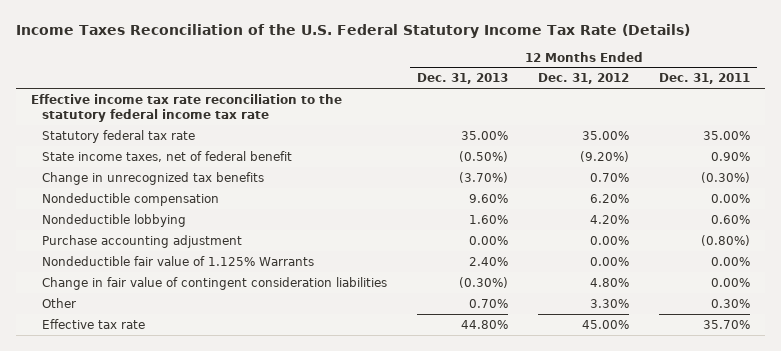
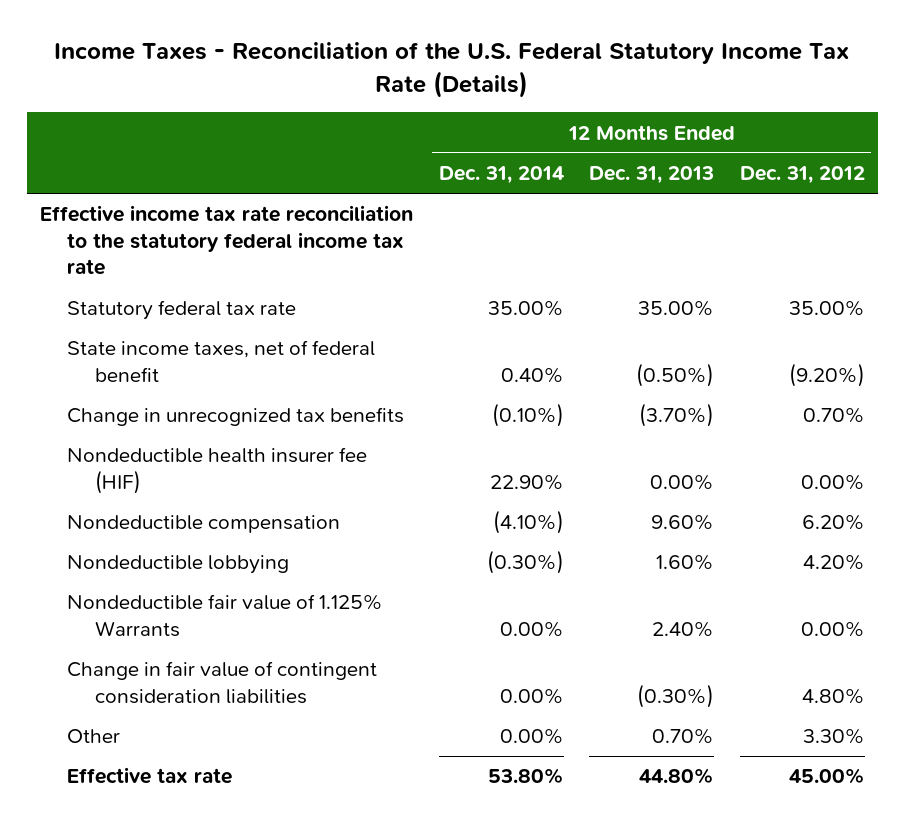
- Income Taxes Reconciliation of the U.S. Federal Statutory Income Tax Rate (Details)
+ Income Taxes - Reconciliation of the U.S. Federal Statutory Income Tax Rate (Details)
- | 12 Months Ended Dec. 31, 2013 | 12 Months Ended Dec. 31, 2012 | 12 Months Ended Dec. 31, 2011
+ | 12 Months Ended Dec. 31, 2014 | 12 Months Ended Dec. 31, 2013 | 12 Months Ended Dec. 31, 2012
+ Nondeductible health insurer fee (HIF) | 22.90% | 0.00% | 0.00%
- Purchase accounting adjustment | 0.00% | 0.00% | (0.80%)

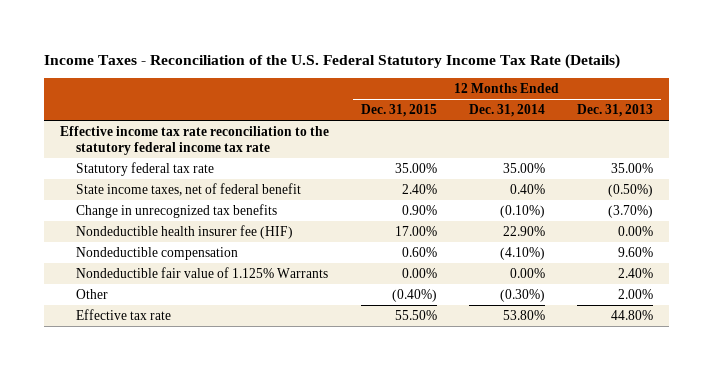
- | 12 Months Ended Dec. 31, 2014 | 12 Months Ended Dec. 31, 2013 | 12 Months Ended Dec. 31, 2012
+ | 12 Months Ended Dec. 31, 2015 | 12 Months Ended Dec. 31, 2014 | 12 Months Ended Dec. 31, 2013
- Nondeductible lobbying | (0.30%) | 1.60% | 4.20%
- Change in fair value of contingent consideration liabilities | 0.00% | (0.30%) | 4.80%
- Other | 0.00% | 0.70% | 3.30%
+ Other | (0.40%) | (0.30%) | 2.00%

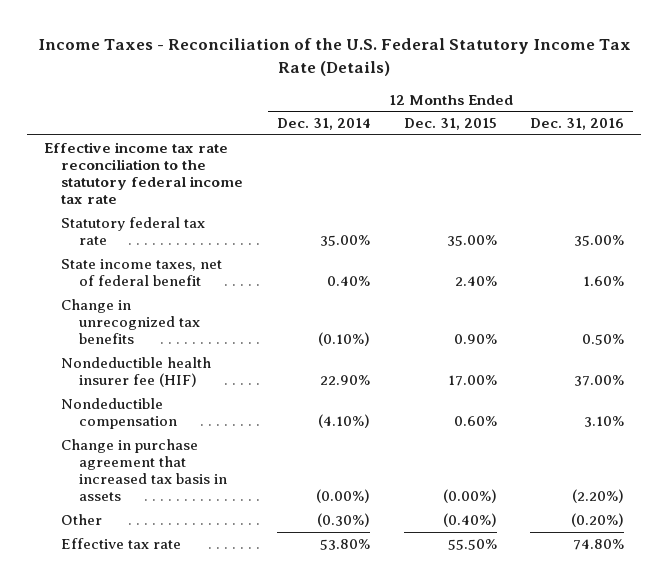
- | 12 Months Ended Dec. 31, 2015 | 12 Months Ended Dec. 31, 2014 | 12 Months Ended Dec. 31, 2013
+ | 12 Months Ended Dec. 31, 2014 | 12 Months Ended Dec. 31, 2015 | 12 Months Ended Dec. 31, 2016
- Nondeductible fair value of 1.125% Warrants | 0.00% | 0.00% | 2.40%
+ Change in purchase agreement that increased tax basis in assets | (0.00%) | (0.00%) | (2.20%)

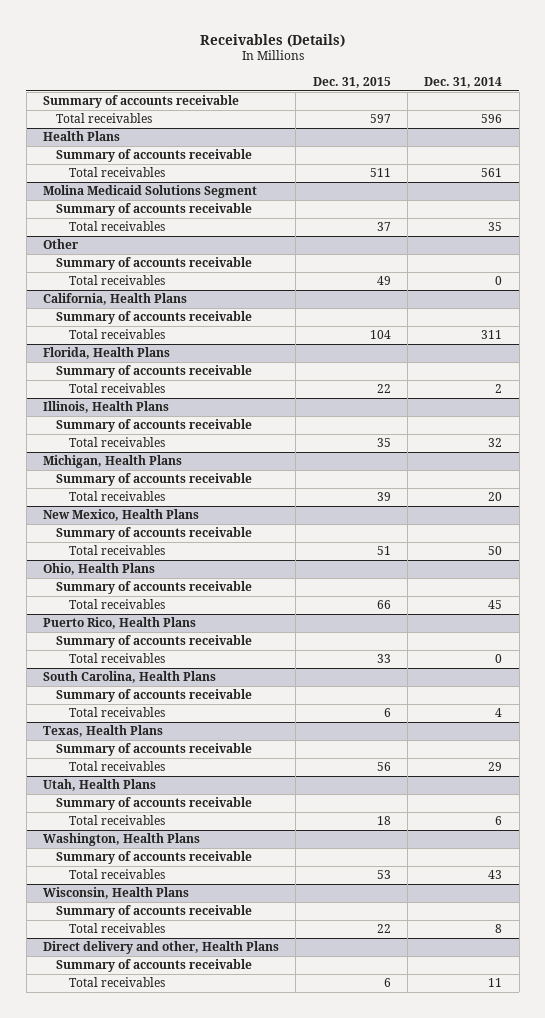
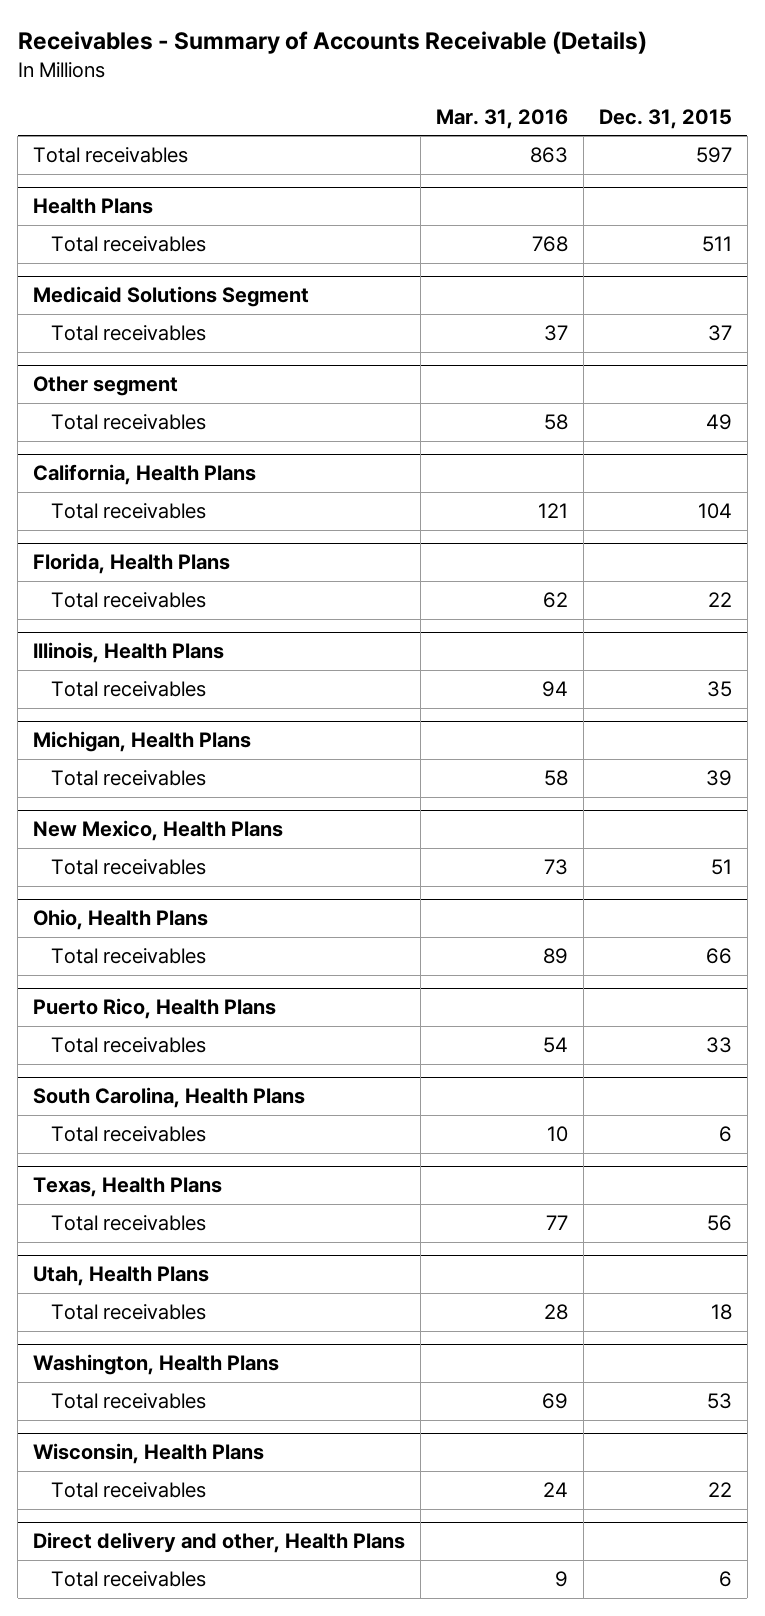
- Receivables (Details)
+ Receivables - Summary of Accounts Receivable (Details)
- | Dec. 31, 2015 | Dec. 31, 2014
+ | Mar. 31, 2016 | Dec. 31, 2015
- Summary of accounts receivable
@ Health Plans
- Summary of accounts receivable
- Molina Medicaid Solutions Segment
- Summary of accounts receivable
+ Medicaid Solutions Segment
- Other
- Summary of accounts receivable
+ Other segment
@ California, Health Plans
- Summary of accounts receivable
@ Florida, Health Plans
- Summary of accounts receivable
@ Illinois, Health Plans
- Summary of accounts receivable
@ Michigan, Health Plans
- Summary of accounts receivable
@ New Mexico, Health Plans
- Summary of accounts receivable
@ Ohio, Health Plans
- Summary of accounts receivable
@ Puerto Rico, Health Plans
- Summary of accounts receivable
@ South Carolina, Health Plans
- Summary of accounts receivable
@ Texas, Health Plans
- Summary of accounts receivable
@ Utah, Health Plans
- Summary of accounts receivable
@ Washington, Health Plans
- Summary of accounts receivable
@ Wisconsin, Health Plans
- Summary of accounts receivable
@ Direct delivery and other, Health Plans
- Summary of accounts receivable

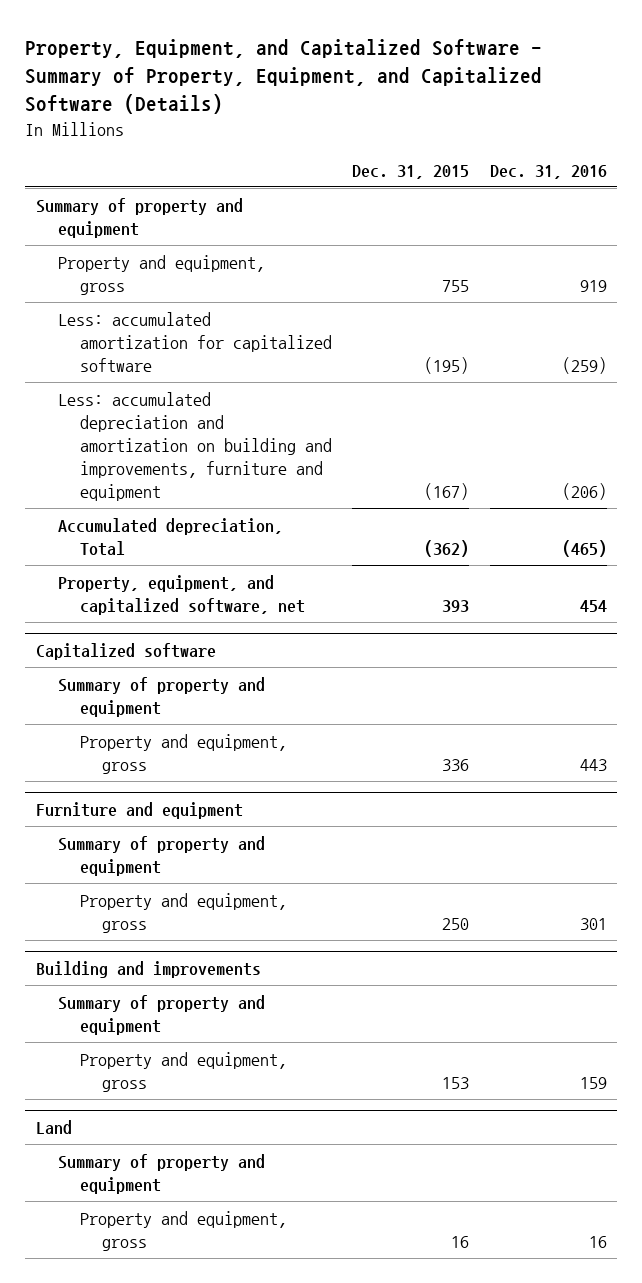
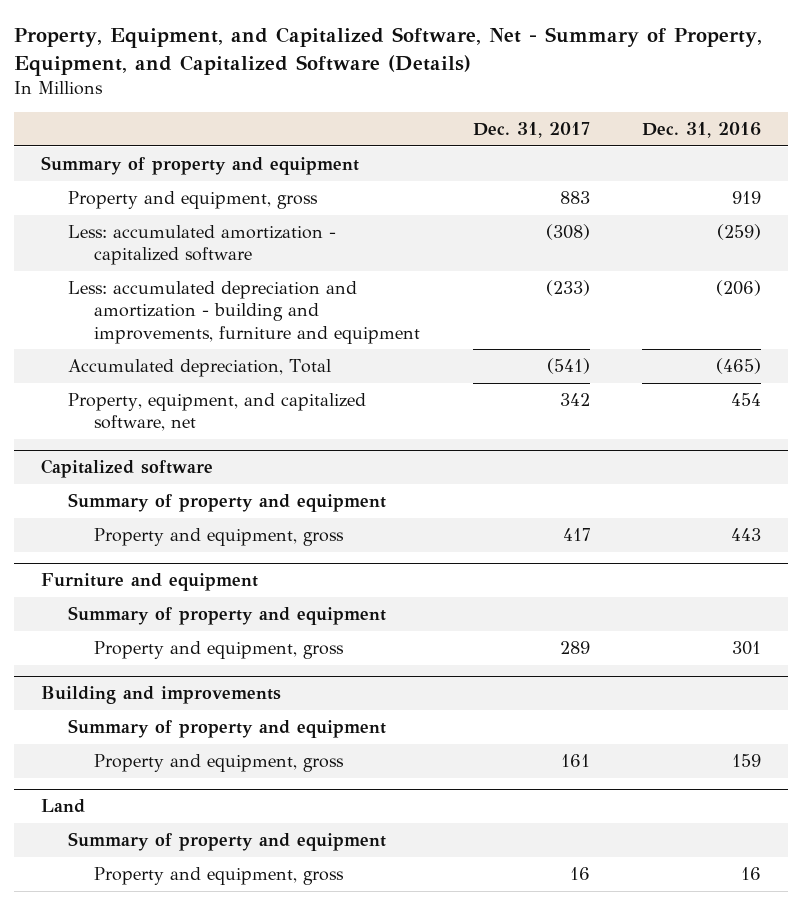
- Property, Equipment, and Capitalized Software - Summary of Property, Equipment, and Capitalized Software (Details)
+ Property, Equipment, and Capitalized Software, Net - Summary of Property, Equipment, and Capitalized Software (Details)
- | Dec. 31, 2015 | Dec. 31, 2016
+ | Dec. 31, 2017 | Dec. 31, 2016
- Less: accumulated amortization for capitalized software | (195) | (259)
- Less: accumulated depreciation and amortization on building and improvements, furniture and equipment | (167) | (206)
+ Less: accumulated amortization - capitalized software | (308) | (259)
+ Less: accumulated depreciation and amortization - building and improvements, furniture and equipment | (233) | (206)

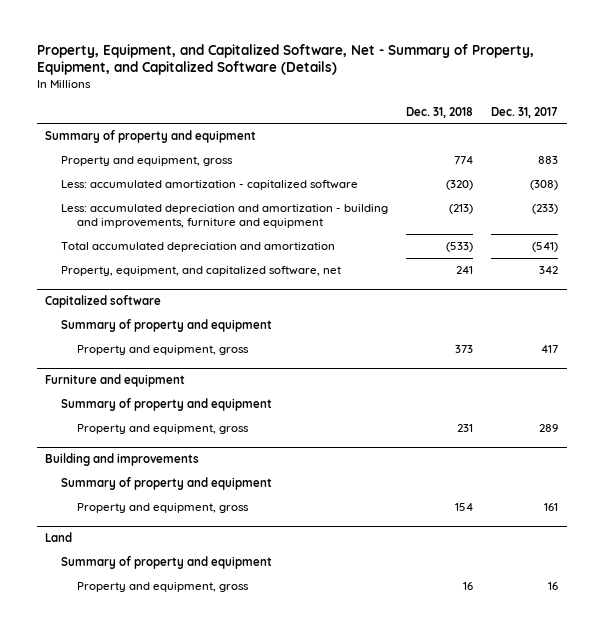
- | Dec. 31, 2017 | Dec. 31, 2016
+ | Dec. 31, 2018 | Dec. 31, 2017
- Accumulated depreciation, Total | (541) | (465)
+ Total accumulated depreciation and amortization | (533) | (541)

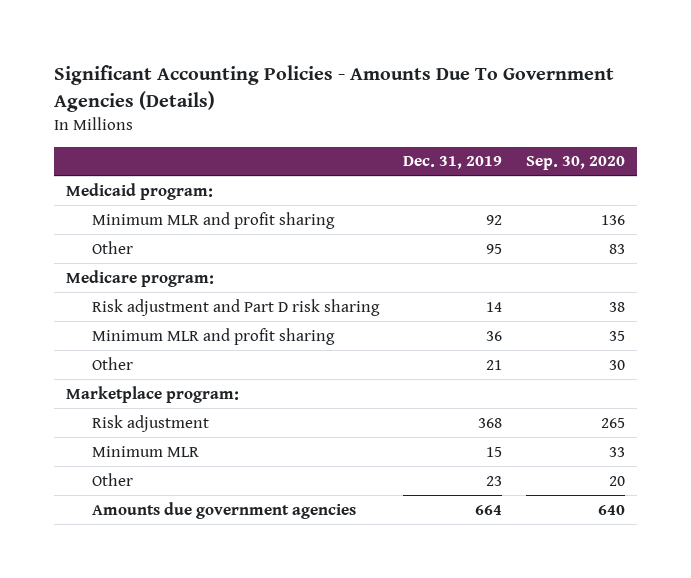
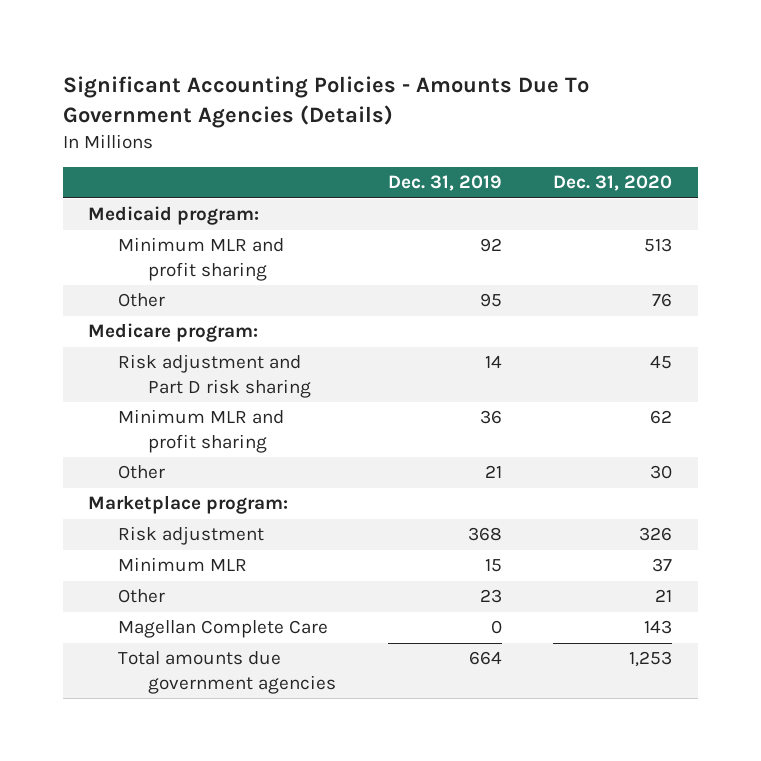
- | Dec. 31, 2019 | Sep. 30, 2020
+ | Dec. 31, 2019 | Dec. 31, 2020
- Amounts due government agencies | 664 | 640
+ Magellan Complete Care | 0 | 143
+ Total amounts due government agencies | 664 | 1,253

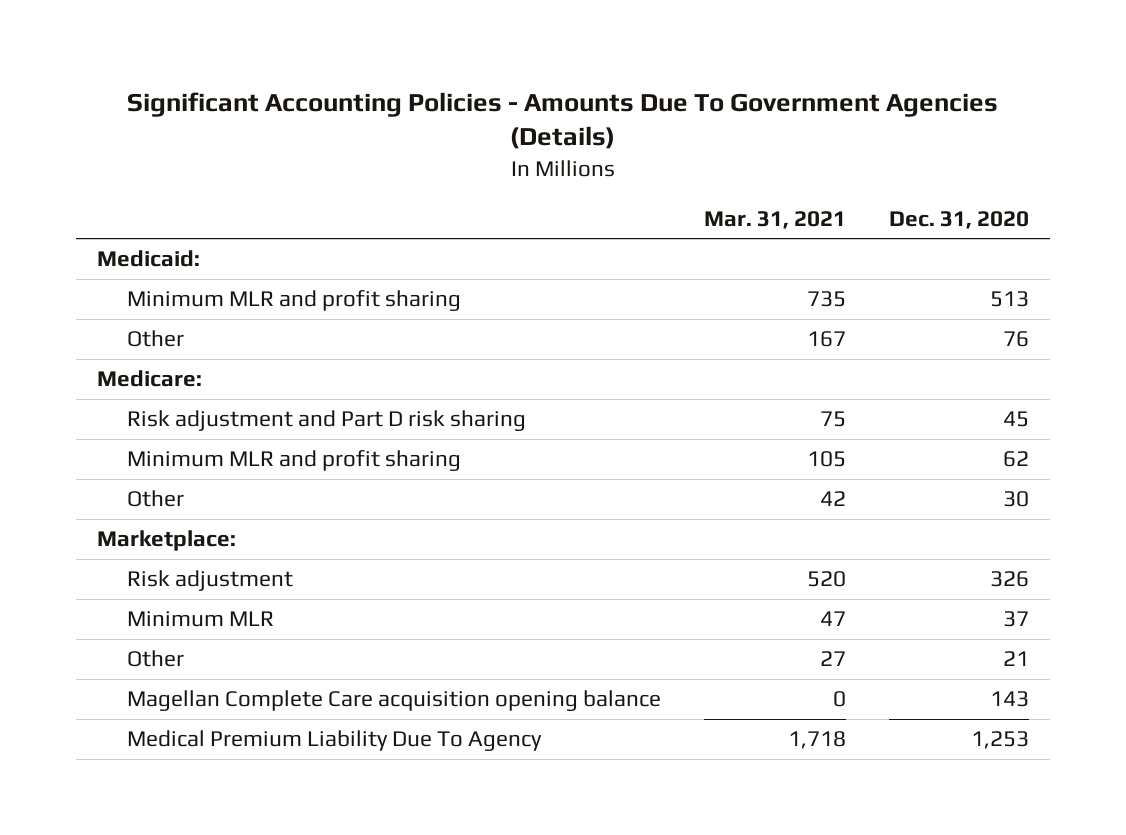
- | Dec. 31, 2019 | Dec. 31, 2020
+ | Mar. 31, 2021 | Dec. 31, 2020
- Medicaid program:
+ Medicaid:
- Medicare program:
+ Medicare:
- Marketplace program:
+ Marketplace:
- Magellan Complete Care | 0 | 143
- Total amounts due government agencies | 664 | 1,253
+ Magellan Complete Care acquisition opening balance | 0 | 143
+ Medical Premium Liability Due To Agency | 1,718 | 1,253

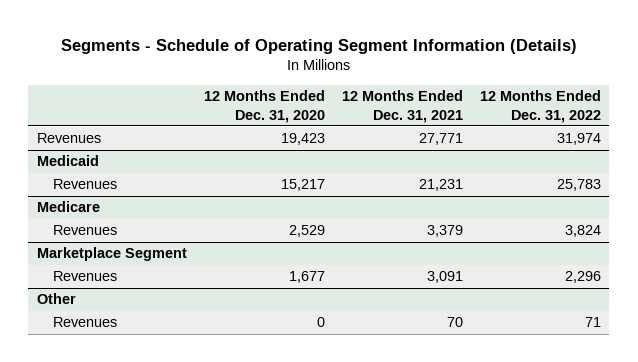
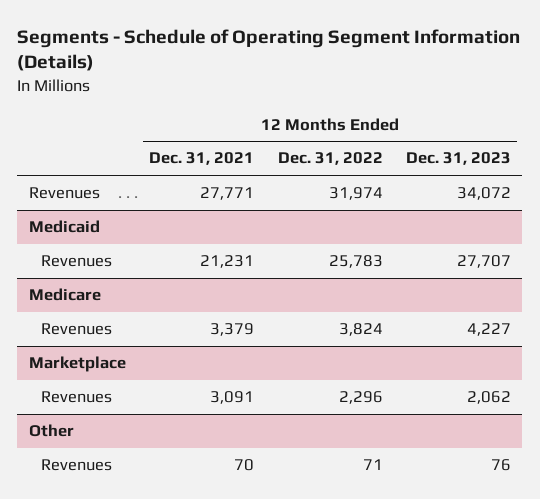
- | 12 Months Ended Dec. 31, 2020 | 12 Months Ended Dec. 31, 2021 | 12 Months Ended Dec. 31, 2022
+ | 12 Months Ended Dec. 31, 2021 | 12 Months Ended Dec. 31, 2022 | 12 Months Ended Dec. 31, 2023
- Marketplace Segment
+ Marketplace

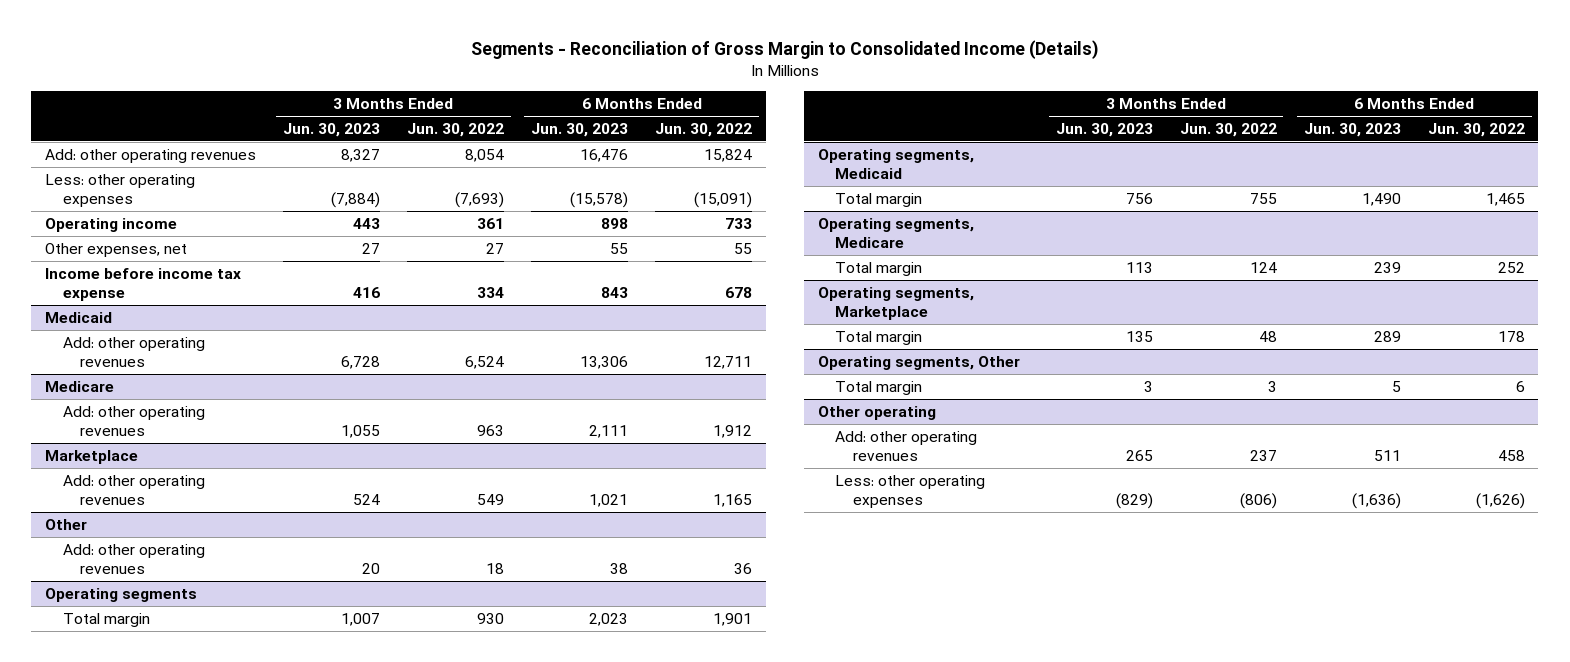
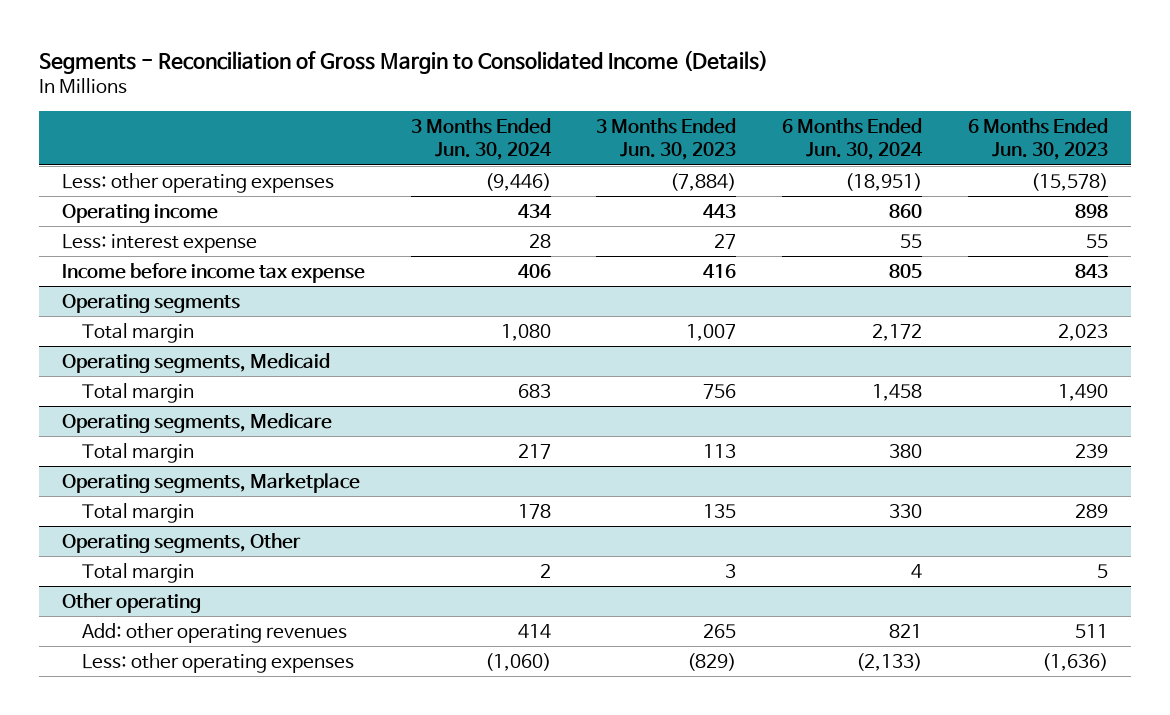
- | 3 Months Ended Jun. 30, 2023 | 3 Months Ended Jun. 30, 2022 | 6 Months Ended Jun. 30, 2023 | 6 Months Ended Jun. 30, 2022
+ | 3 Months Ended Jun. 30, 2024 | 3 Months Ended Jun. 30, 2023 | 6 Months Ended Jun. 30, 2024 | 6 Months Ended Jun. 30, 2023
- Add: other operating revenues | 8,327 | 8,054 | 16,476 | 15,824
- Other expenses, net | 27 | 27 | 55 | 55
+ Less: interest expense | 28 | 27 | 55 | 55
- Medicaid
- Add: other operating revenues | 6,728 | 6,524 | 13,306 | 12,711
- Medicare
- Add: other operating revenues | 1,055 | 963 | 2,111 | 1,912
- Marketplace
- Add: other operating revenues | 524 | 549 | 1,021 | 1,165
- Other
- Add: other operating revenues | 20 | 18 | 38 | 36

